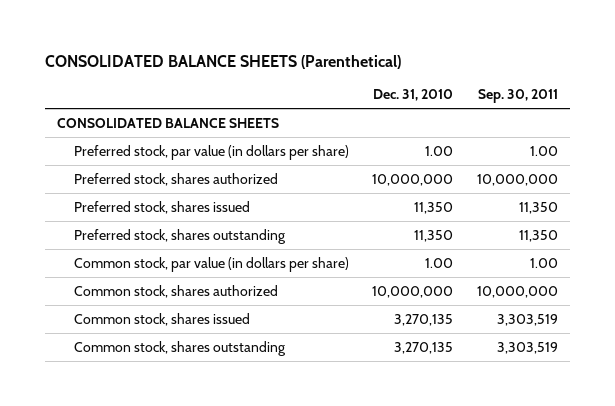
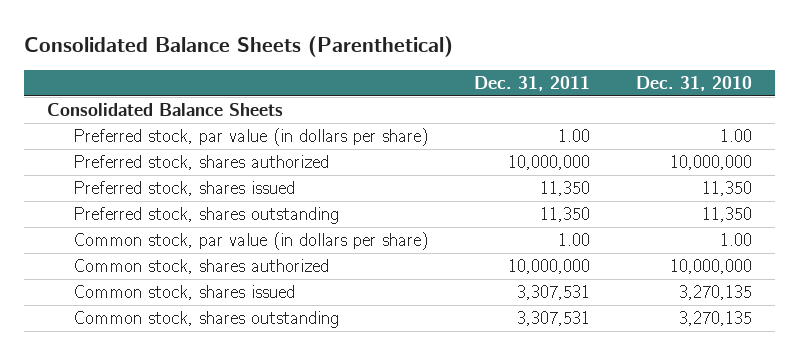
- CONSOLIDATED BALANCE SHEETS (Parenthetical)
+ Consolidated Balance Sheets (Parenthetical)
- | Dec. 31, 2010 | Sep. 30, 2011
+ | Dec. 31, 2011 | Dec. 31, 2010
- CONSOLIDATED BALANCE SHEETS
+ Consolidated Balance Sheets

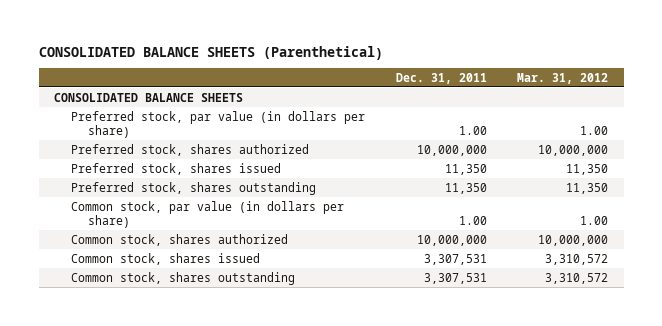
- Consolidated Balance Sheets (Parenthetical)
+ CONSOLIDATED BALANCE SHEETS (Parenthetical)
- | Dec. 31, 2011 | Dec. 31, 2010
+ | Dec. 31, 2011 | Mar. 31, 2012
- Consolidated Balance Sheets
+ CONSOLIDATED BALANCE SHEETS

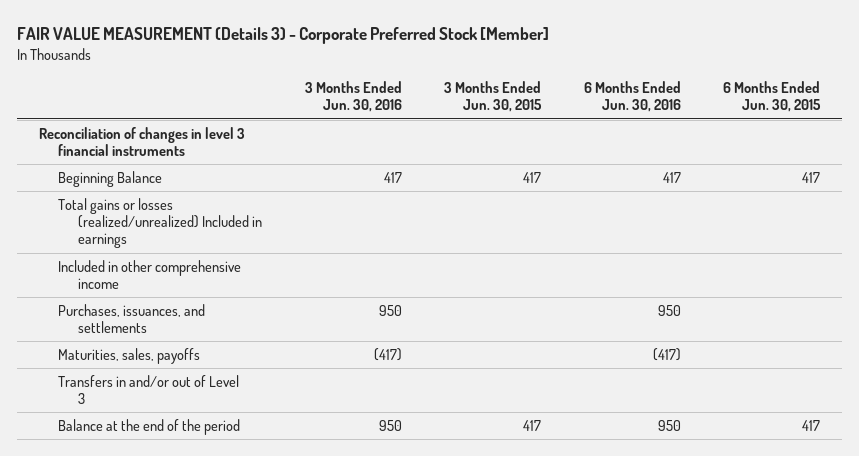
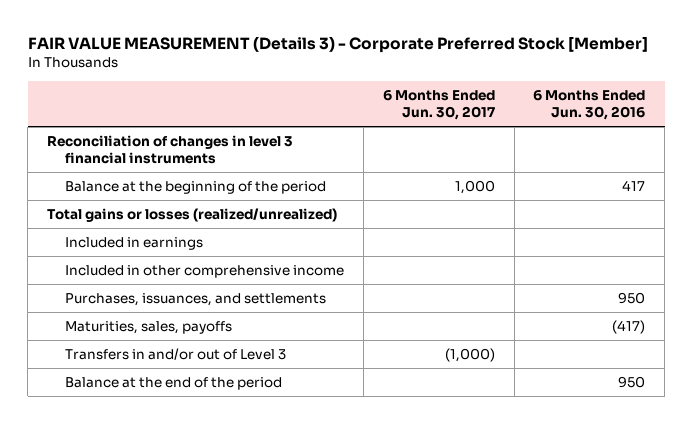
- | 3 Months Ended Jun. 30, 2016 | 3 Months Ended Jun. 30, 2015 | 6 Months Ended Jun. 30, 2016 | 6 Months Ended Jun. 30, 2015
+ | 6 Months Ended Jun. 30, 2017 | 6 Months Ended Jun. 30, 2016
- Beginning Balance | 417 | 417 | 417 | 417
- Total gains or losses (realized/unrealized) Included in earnings
+ Balance at the beginning of the period | 1,000 | 417
+ Total gains or losses (realized/unrealized)
+ Included in earnings

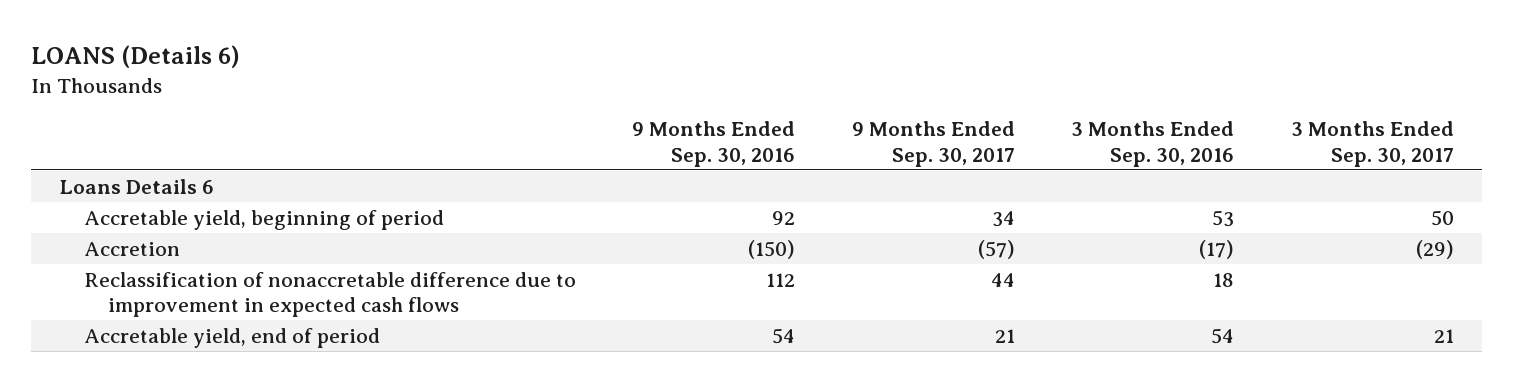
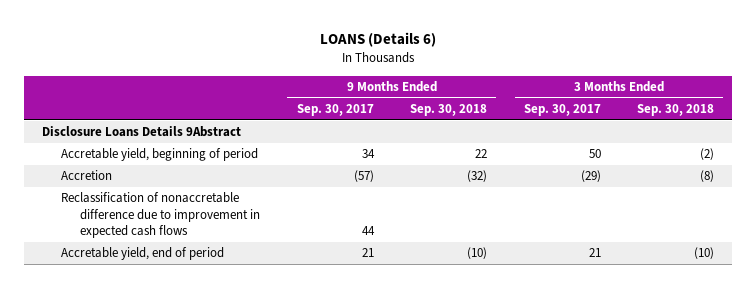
- | 9 Months Ended Sep. 30, 2016 | 9 Months Ended Sep. 30, 2017 | 3 Months Ended Sep. 30, 2016 | 3 Months Ended Sep. 30, 2017
+ | 9 Months Ended Sep. 30, 2017 | 9 Months Ended Sep. 30, 2018 | 3 Months Ended Sep. 30, 2017 | 3 Months Ended Sep. 30, 2018
- Loans Details 6
+ Disclosure Loans Details 9Abstract

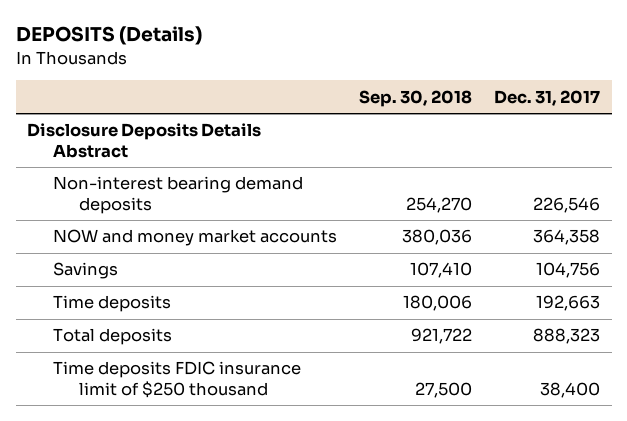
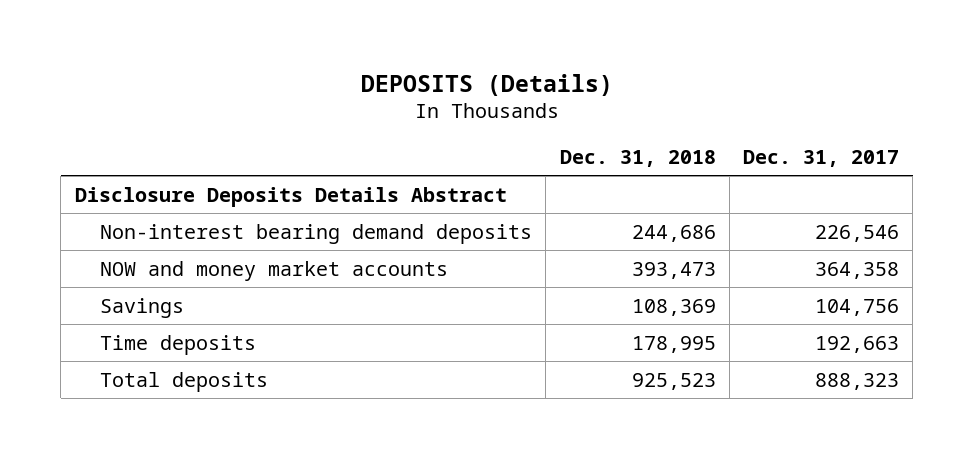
- | Sep. 30, 2018 | Dec. 31, 2017
+ | Dec. 31, 2018 | Dec. 31, 2017
- Time deposits FDIC insurance limit of $250 thousand | 27,500 | 38,400

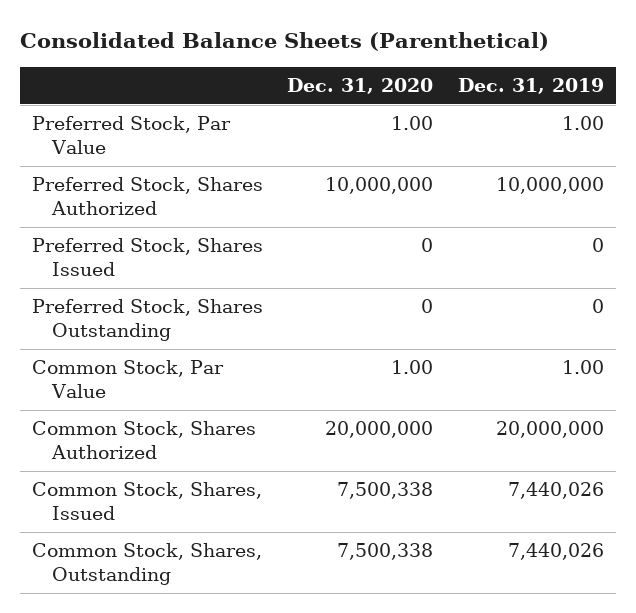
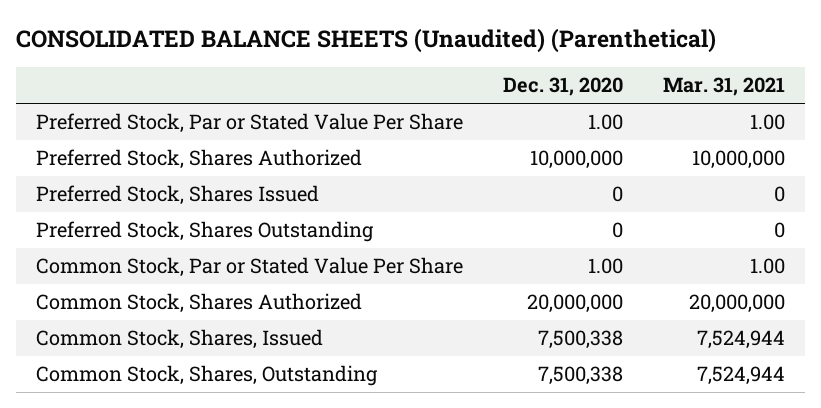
- Consolidated Balance Sheets (Parenthetical)
+ CONSOLIDATED BALANCE SHEETS (Unaudited) (Parenthetical)
- | Dec. 31, 2020 | Dec. 31, 2019
+ | Dec. 31, 2020 | Mar. 31, 2021
- Preferred Stock, Par Value | 1.00 | 1.00
+ Preferred Stock, Par or Stated Value Per Share | 1.00 | 1.00
- Common Stock, Par Value | 1.00 | 1.00
+ Common Stock, Par or Stated Value Per Share | 1.00 | 1.00

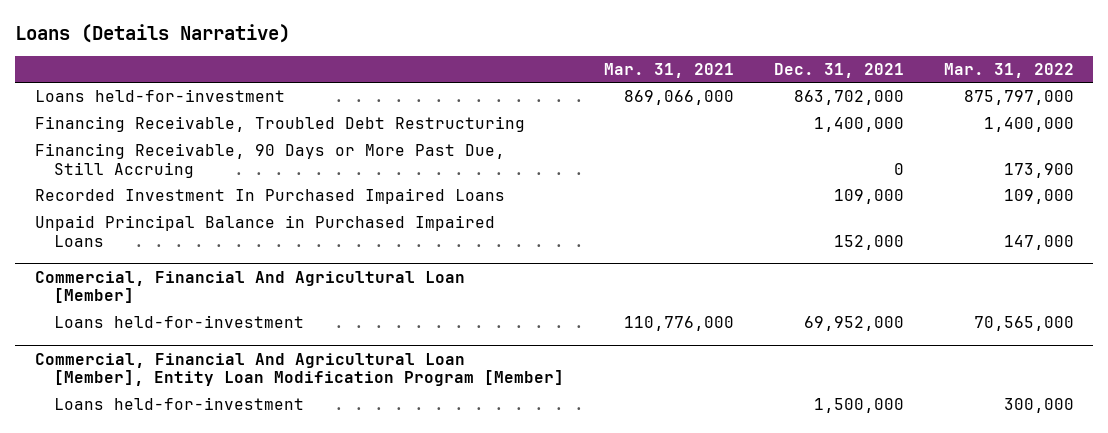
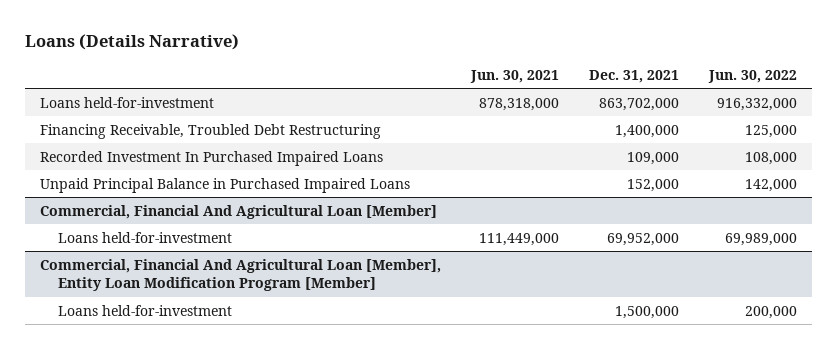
- | Mar. 31, 2021 | Dec. 31, 2021 | Mar. 31, 2022
+ | Jun. 30, 2021 | Dec. 31, 2021 | Jun. 30, 2022
- Financing Receivable, 90 Days or More Past Due, Still Accruing | | 0 | 173,900

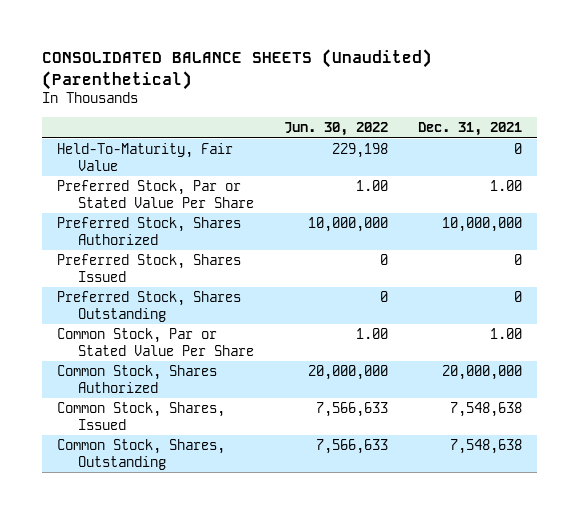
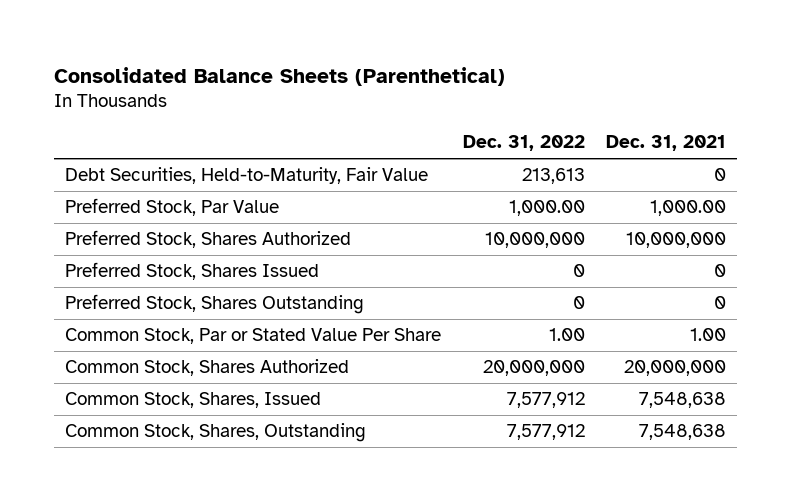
- CONSOLIDATED BALANCE SHEETS (Unaudited) (Parenthetical)
+ Consolidated Balance Sheets (Parenthetical)
- | Jun. 30, 2022 | Dec. 31, 2021
+ | Dec. 31, 2022 | Dec. 31, 2021
- Held-To-Maturity, Fair Value | 229,198 | 0
- Preferred Stock, Par or Stated Value Per Share | 1.00 | 1.00
+ Debt Securities, Held-to-Maturity, Fair Value | 213,613 | 0
+ Preferred Stock, Par Value | 1,000.00 | 1,000.00

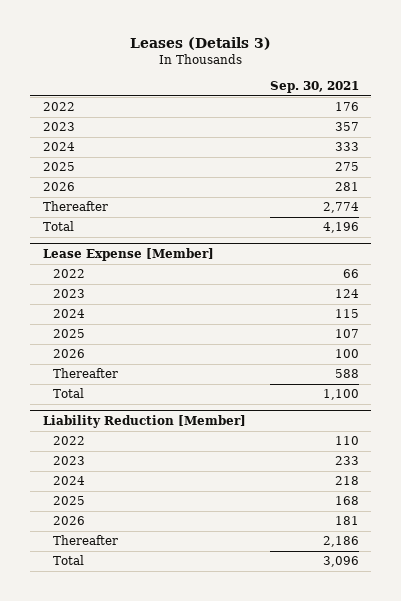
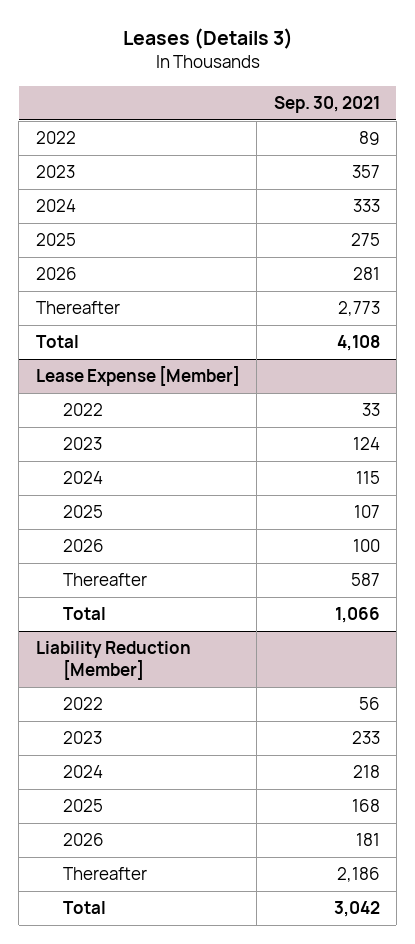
- 2022 | 176
+ 2022 | 89
- Thereafter | 2,774
- Total | 4,196
+ Thereafter | 2,773
+ Total | 4,108
@ Lease Expense [Member]
- 2022 | 66
+ 2022 | 33
- Thereafter | 588
- Total | 1,100
+ Thereafter | 587
+ Total | 1,066
@ Liability Reduction [Member]
- 2022 | 110
+ 2022 | 56
- Total | 3,096
+ Total | 3,042

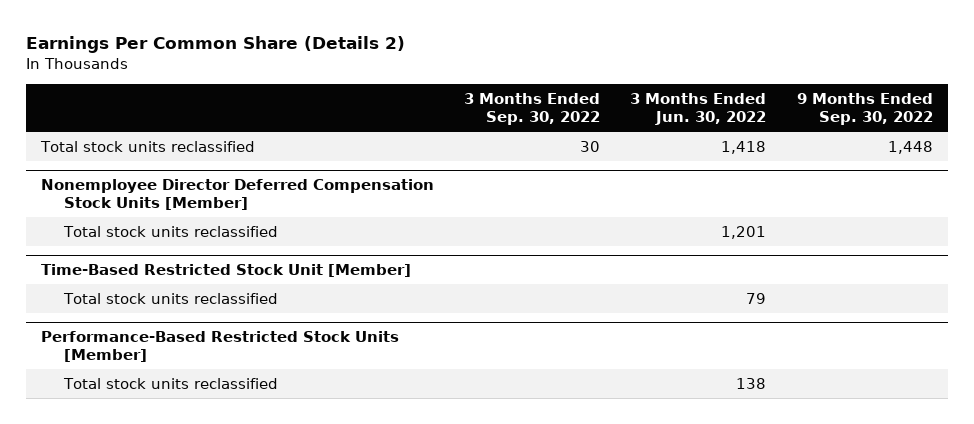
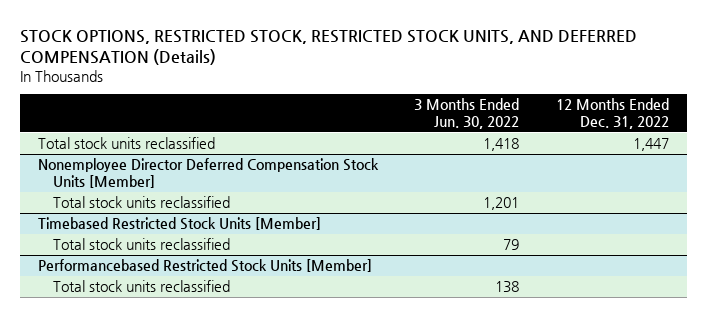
- Earnings Per Common Share (Details 2)
+ STOCK OPTIONS, RESTRICTED STOCK, RESTRICTED STOCK UNITS, AND DEFERRED COMPENSATION (Details)
- | 3 Months Ended Sep. 30, 2022 | 3 Months Ended Jun. 30, 2022 | 9 Months Ended Sep. 30, 2022
+ | 3 Months Ended Jun. 30, 2022 | 12 Months Ended Dec. 31, 2022
- Time-Based Restricted Stock Unit [Member]
+ Timebased Restricted Stock Units [Member]
- Performance-Based Restricted Stock Units [Member]
+ Performancebased Restricted Stock Units [Member]

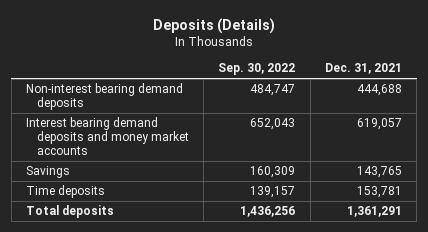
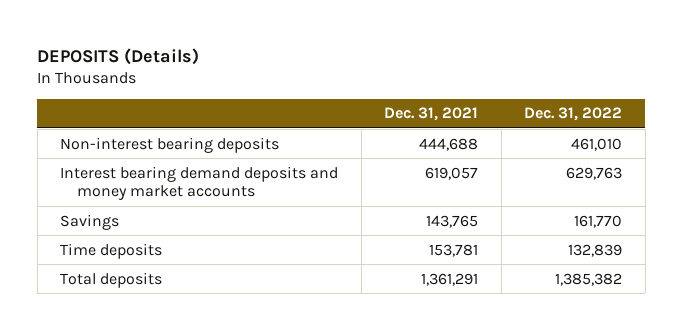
- Deposits (Details)
+ DEPOSITS (Details)
- | Sep. 30, 2022 | Dec. 31, 2021
+ | Dec. 31, 2021 | Dec. 31, 2022
- Non-interest bearing demand deposits | 484,747 | 444,688
+ Non-interest bearing deposits | 444,688 | 461,010

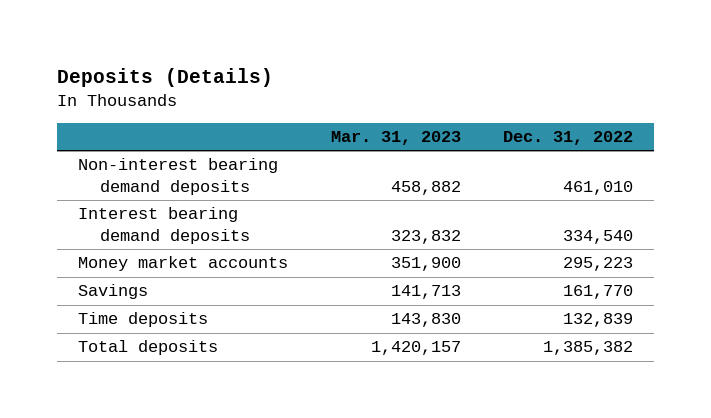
- DEPOSITS (Details)
+ Deposits (Details)
- | Dec. 31, 2021 | Dec. 31, 2022
+ | Mar. 31, 2023 | Dec. 31, 2022
- Non-interest bearing deposits | 444,688 | 461,010
- Interest bearing demand deposits and money market accounts | 619,057 | 629,763
+ Non-interest bearing demand deposits | 458,882 | 461,010
+ Interest bearing demand deposits | 323,832 | 334,540
+ Money market accounts | 351,900 | 295,223

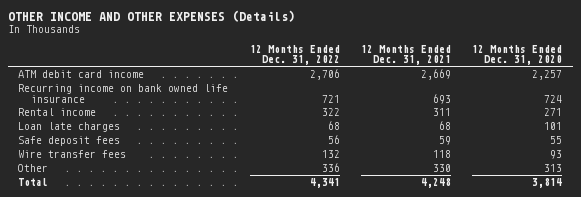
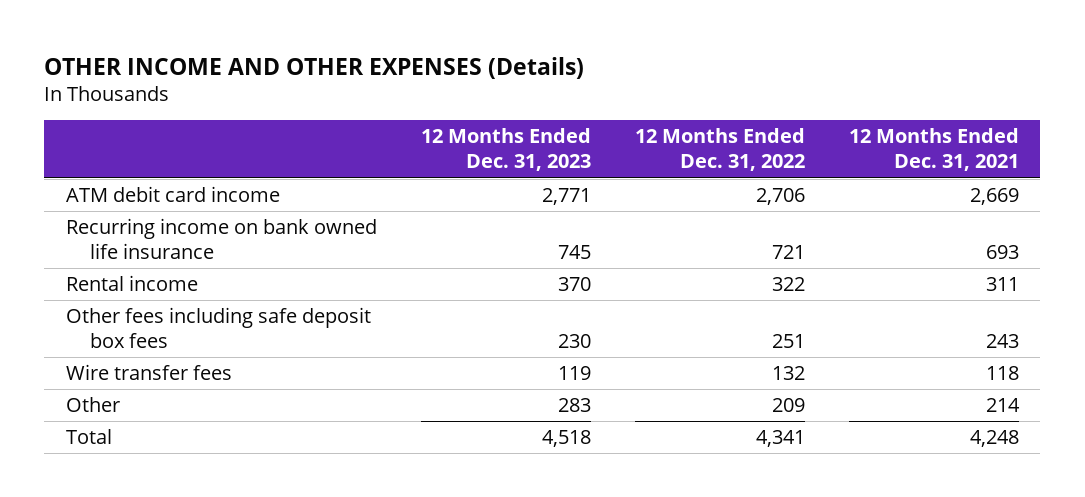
- | 12 Months Ended Dec. 31, 2022 | 12 Months Ended Dec. 31, 2021 | 12 Months Ended Dec. 31, 2020
+ | 12 Months Ended Dec. 31, 2023 | 12 Months Ended Dec. 31, 2022 | 12 Months Ended Dec. 31, 2021
- Loan late charges | 68 | 68 | 101
- Safe deposit fees | 56 | 59 | 55
+ Other fees including safe deposit box fees | 230 | 251 | 243
- Other | 336 | 330 | 313
+ Other | 283 | 209 | 214

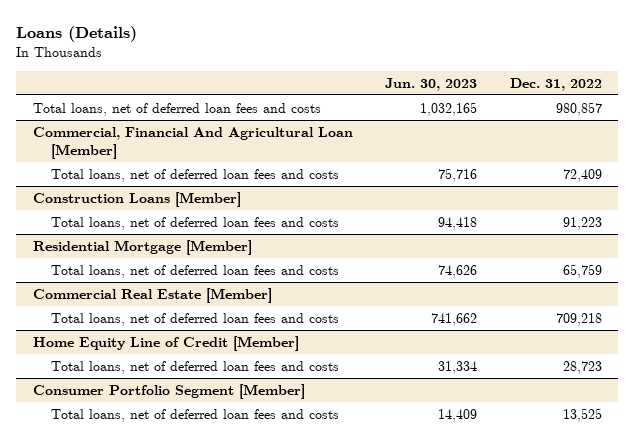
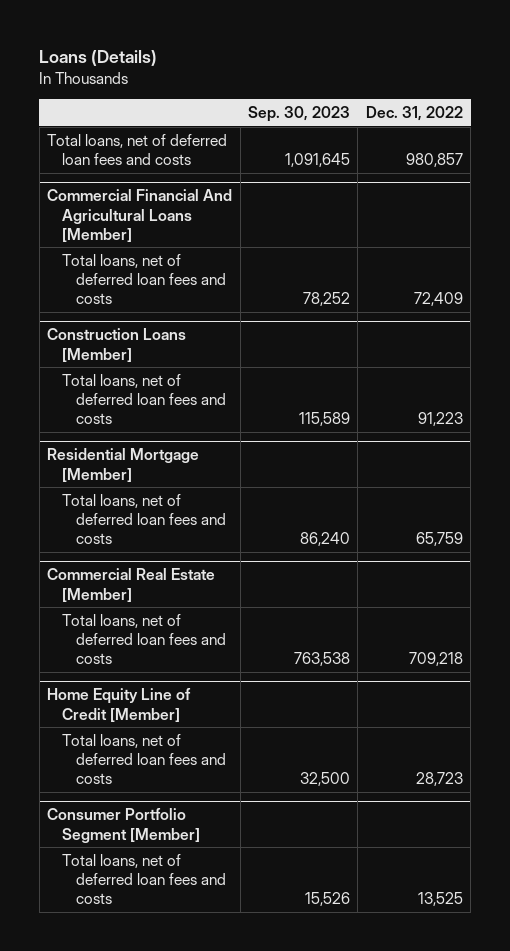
- | Jun. 30, 2023 | Dec. 31, 2022
+ | Sep. 30, 2023 | Dec. 31, 2022
- Commercial, Financial And Agricultural Loan [Member]
+ Commercial Financial And Agricultural Loans [Member]

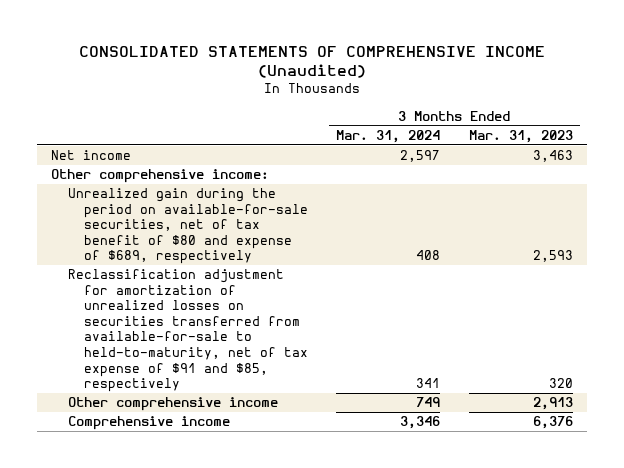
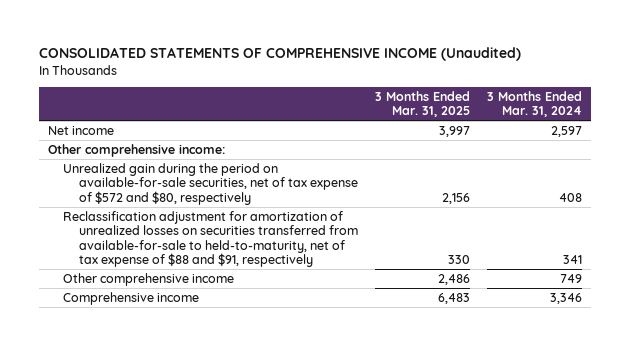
- | 3 Months Ended Mar. 31, 2024 | 3 Months Ended Mar. 31, 2023
+ | 3 Months Ended Mar. 31, 2025 | 3 Months Ended Mar. 31, 2024
- Unrealized gain during the period on available-for-sale securities, net of tax benefit of $80 and expense of $689, respectively | 408 | 2,593
- Reclassification adjustment for amortization of unrealized losses on securities transferred from available-for-sale to held-to-maturity, net of tax expense of $91 and $85, respectively | 341 | 320
+ Unrealized gain during the period on available-for-sale securities, net of tax expense of $572 and $80, respectively | 2,156 | 408
+ Reclassification adjustment for amortization of unrealized losses on securities transferred from available-for-sale to held-to-maturity, net of tax expense of $88 and $91, respectively | 330 | 341

